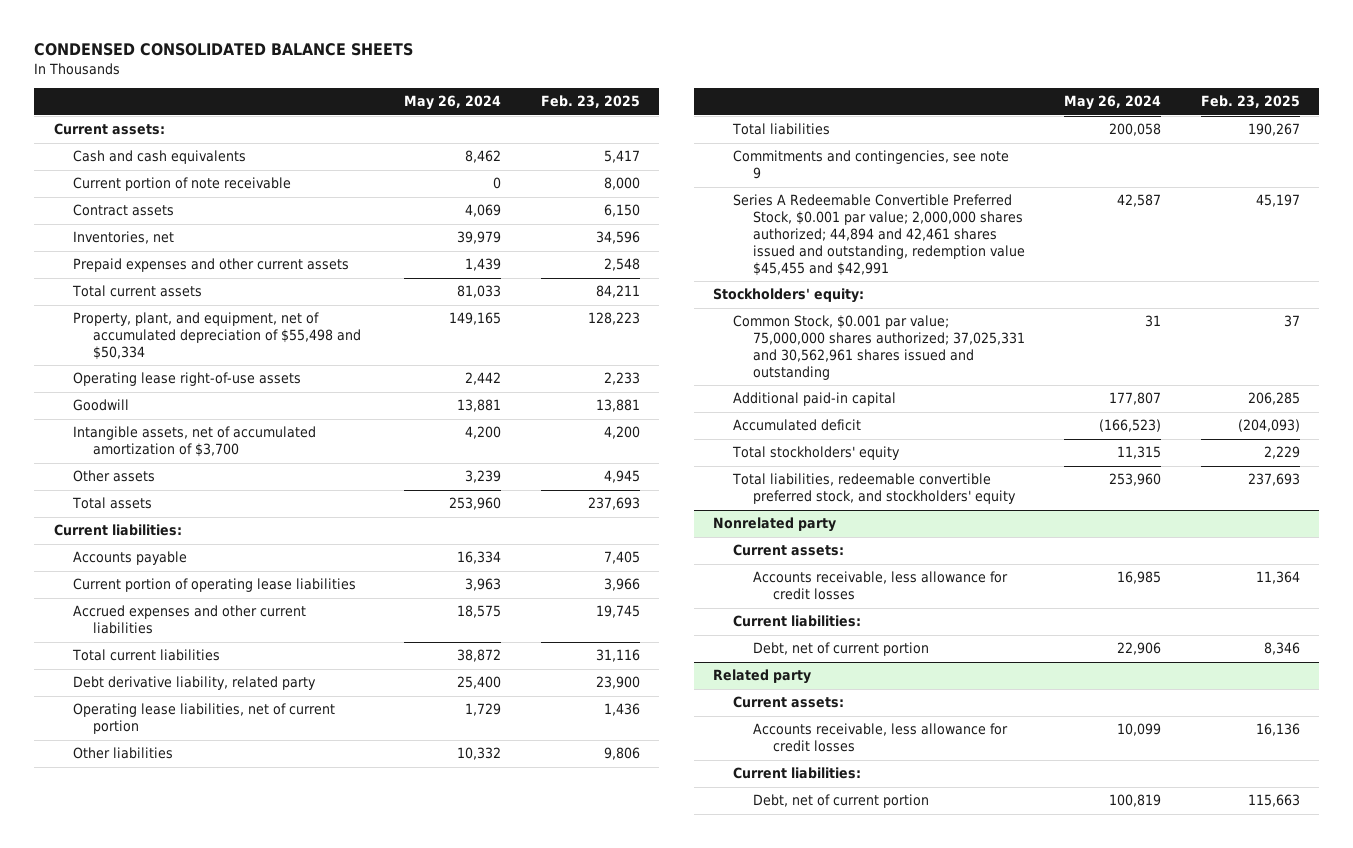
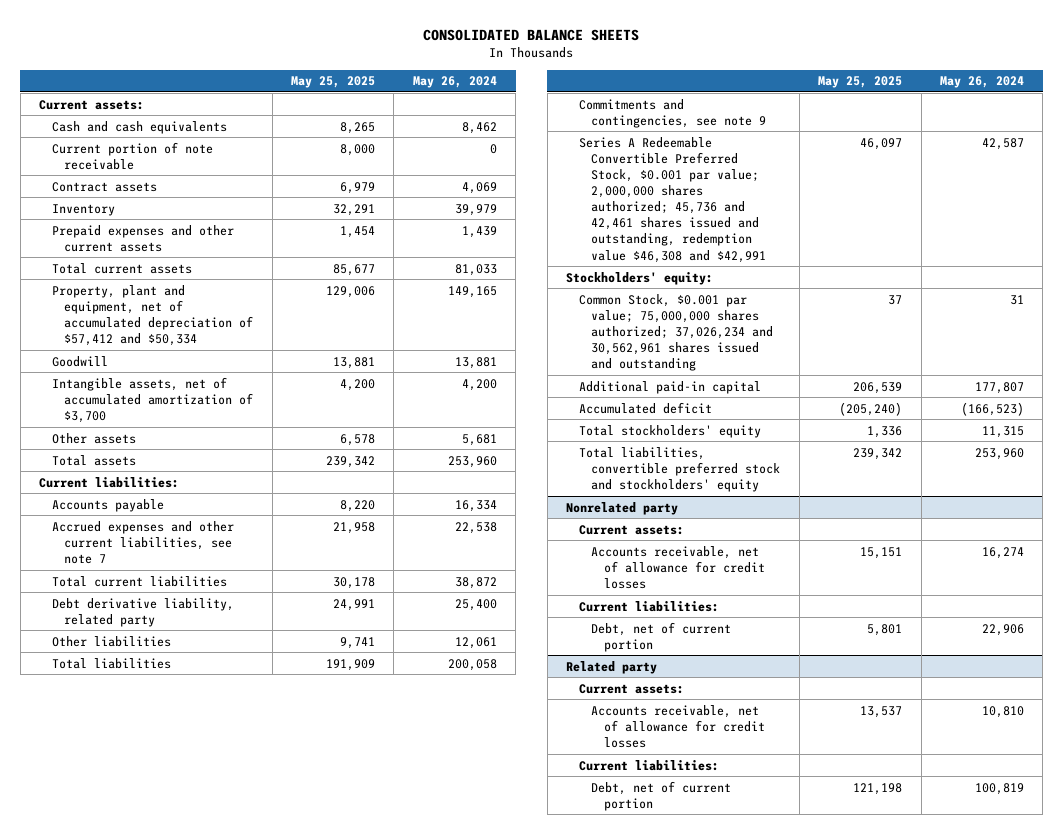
- CONDENSED CONSOLIDATED BALANCE SHEETS
+ CONSOLIDATED BALANCE SHEETS
- | May 26, 2024 | Feb. 23, 2025
+ | May 25, 2025 | May 26, 2024
- Inventories, net | 39,979 | 34,596
+ Inventory | 32,291 | 39,979
- Property, plant, and equipment, net of accumulated depreciation of $55,498 and $50,334 | 149,165 | 128,223
- Operating lease right-of-use assets | 2,442 | 2,233
+ Property, plant and equipment, net of accumulated depreciation of $57,412 and $50,334 | 129,006 | 149,165
- Other assets | 3,239 | 4,945
+ Other assets | 6,578 | 5,681
- Current portion of operating lease liabilities | 3,963 | 3,966
- Accrued expenses and other current liabilities | 18,575 | 19,745
+ Accrued expenses and other current liabilities, see note 7 | 21,958 | 22,538
- Operating lease liabilities, net of current portion | 1,729 | 1,436
- Other liabilities | 10,332 | 9,806
+ Other liabilities | 9,741 | 12,061
- Series A Redeemable Convertible Preferred Stock, $0.001 par value; 2,000,000 shares authorized; 44,894 and 42,461 shares issued and outstanding, redemption value $45,455 and $42,991 | 42,587 | 45,197
+ Series A Redeemable Convertible Preferred Stock, $0.001 par value; 2,000,000 shares authorized; 45,736 and 42,461 shares issued and outstanding, redemption value $46,308 and $42,991 | 46,097 | 42,587
- Common Stock, $0.001 par value; 75,000,000 shares authorized; 37,025,331 and 30,562,961 shares issued and outstanding | 31 | 37
+ Common Stock, $0.001 par value; 75,000,000 shares authorized; 37,026,234 and 30,562,961 shares issued and outstanding | 37 | 31
- Total liabilities, redeemable convertible preferred stock, and stockholders' equity | 253,960 | 237,693
+ Total liabilities, convertible preferred stock and stockholders' equity | 239,342 | 253,960
@ Nonrelated party
- Accounts receivable, less allowance for credit losses | 16,985 | 11,364
+ Accounts receivable, net of allowance for credit losses | 15,151 | 16,274
@ Related party
- Accounts receivable, less allowance for credit losses | 10,099 | 16,136
+ Accounts receivable, net of allowance for credit losses | 13,537 | 10,810

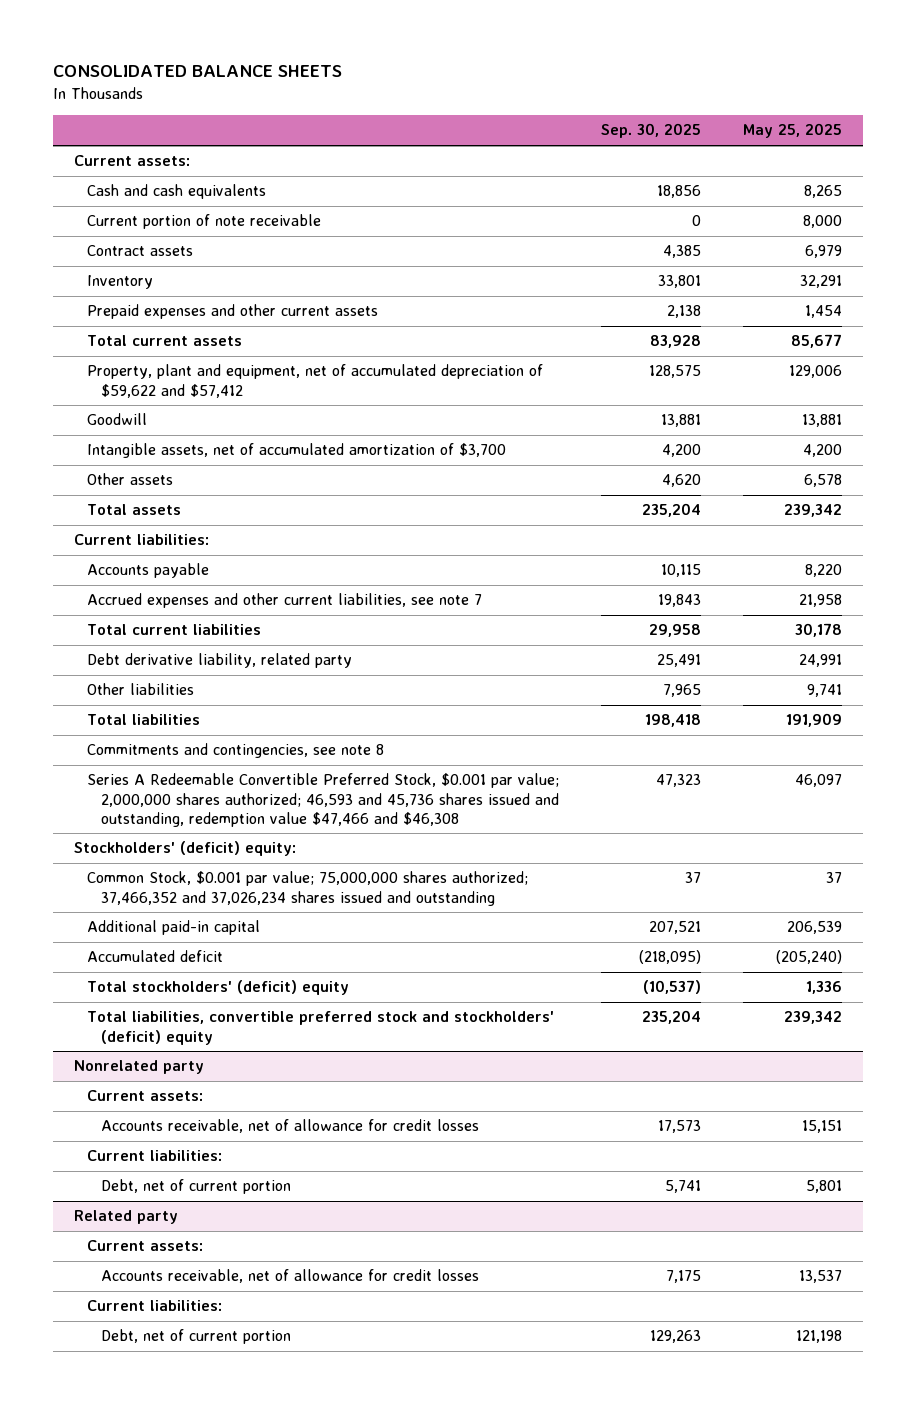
- | May 25, 2025 | May 26, 2024
+ | Sep. 30, 2025 | May 25, 2025
- Property, plant and equipment, net of accumulated depreciation of $57,412 and $50,334 | 129,006 | 149,165
+ Property, plant and equipment, net of accumulated depreciation of $59,622 and $57,412 | 128,575 | 129,006
- Commitments and contingencies, see note 9
- Series A Redeemable Convertible Preferred Stock, $0.001 par value; 2,000,000 shares authorized; 45,736 and 42,461 shares issued and outstanding, redemption value $46,308 and $42,991 | 46,097 | 42,587
- Stockholders' equity:
- Common Stock, $0.001 par value; 75,000,000 shares authorized; 37,026,234 and 30,562,961 shares issued and outstanding | 37 | 31
+ Commitments and contingencies, see note 8
+ Series A Redeemable Convertible Preferred Stock, $0.001 par value; 2,000,000 shares authorized; 46,593 and 45,736 shares issued and outstanding, redemption value $47,466 and $46,308 | 47,323 | 46,097
+ Stockholders' (deficit) equity:
+ Common Stock, $0.001 par value; 75,000,000 shares authorized; 37,466,352 and 37,026,234 shares issued and outstanding | 37 | 37
- Total stockholders' equity | 1,336 | 11,315
- Total liabilities, convertible preferred stock and stockholders' equity | 239,342 | 253,960
+ Total stockholders' (deficit) equity | (10,537) | 1,336
+ Total liabilities, convertible preferred stock and stockholders' (deficit) equity | 235,204 | 239,342

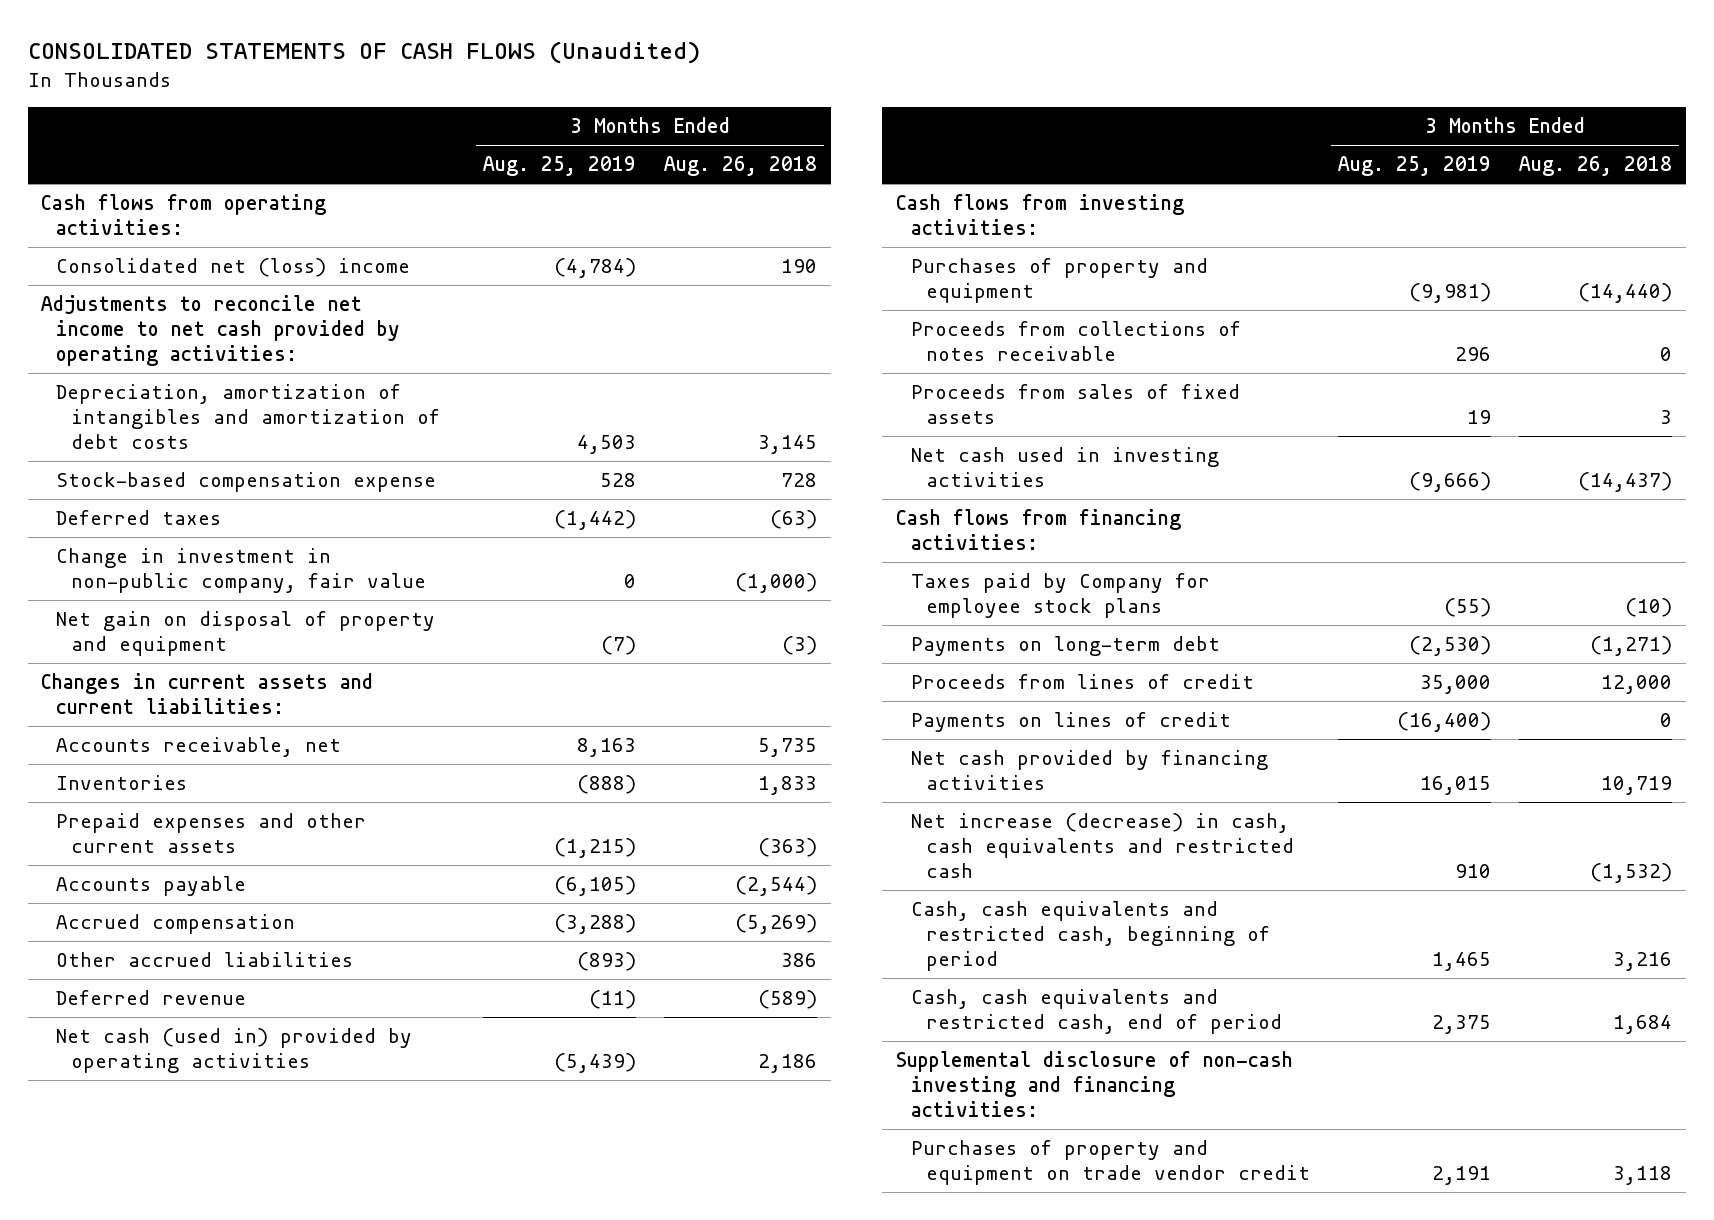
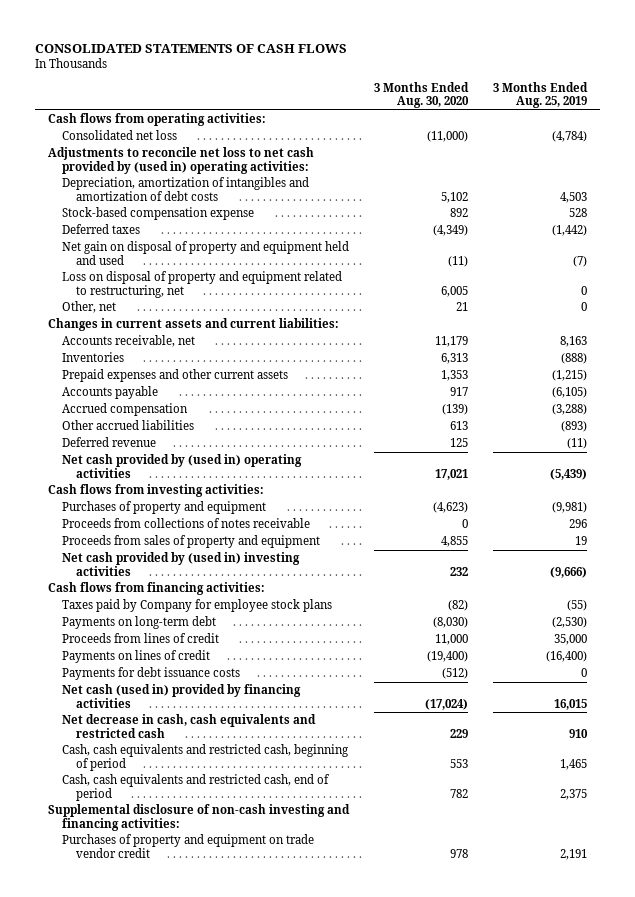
- CONSOLIDATED STATEMENTS OF CASH FLOWS (Unaudited)
+ CONSOLIDATED STATEMENTS OF CASH FLOWS
- | 3 Months Ended Aug. 25, 2019 | 3 Months Ended Aug. 26, 2018
+ | 3 Months Ended Aug. 30, 2020 | 3 Months Ended Aug. 25, 2019
- Consolidated net (loss) income | (4,784) | 190
- Adjustments to reconcile net income to net cash provided by operating activities:
+ Consolidated net loss | (11,000) | (4,784)
+ Adjustments to reconcile net loss to net cash provided by (used in) operating activities:
- Change in investment in non-public company, fair value | 0 | (1,000)
- Net gain on disposal of property and equipment | (7) | (3)
+ Net gain on disposal of property and equipment held and used | (11) | (7)
+ Loss on disposal of property and equipment related to restructuring, net | 6,005 | 0
+ Other, net | 21 | 0
- Net cash (used in) provided by operating activities | (5,439) | 2,186
+ Net cash provided by (used in) operating activities | 17,021 | (5,439)
- Proceeds from sales of fixed assets | 19 | 3
- Net cash used in investing activities | (9,666) | (14,437)
+ Proceeds from sales of property and equipment | 4,855 | 19
+ Net cash provided by (used in) investing activities | 232 | (9,666)
- Net cash provided by financing activities | 16,015 | 10,719
- Net increase (decrease) in cash, cash equivalents and restricted cash | 910 | (1,532)
+ Payments for debt issuance costs | (512) | 0
+ Net cash (used in) provided by financing activities | (17,024) | 16,015
+ Net decrease in cash, cash equivalents and restricted cash | 229 | 910

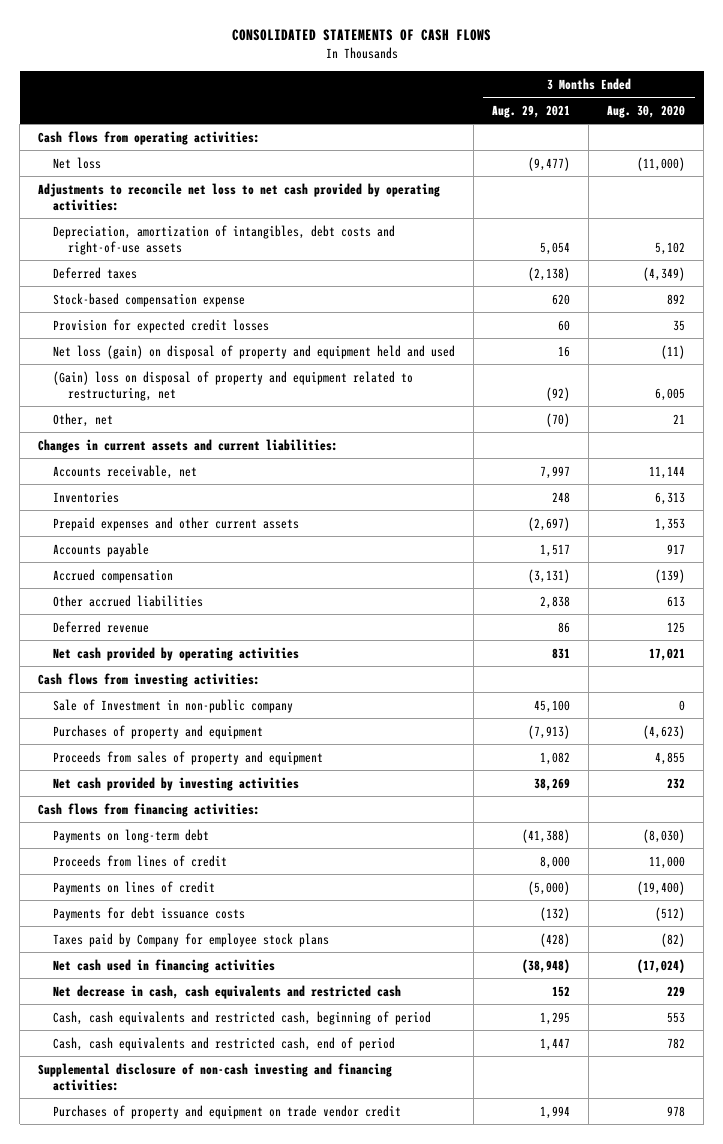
- | 3 Months Ended Aug. 30, 2020 | 3 Months Ended Aug. 25, 2019
+ | 3 Months Ended Aug. 29, 2021 | 3 Months Ended Aug. 30, 2020
- Consolidated net loss | (11,000) | (4,784)
- Adjustments to reconcile net loss to net cash provided by (used in) operating activities:
- Depreciation, amortization of intangibles and amortization of debt costs | 5,102 | 4,503
+ Net loss | (9,477) | (11,000)
+ Adjustments to reconcile net loss to net cash provided by operating activities:
+ Depreciation, amortization of intangibles, debt costs and right-of-use assets | 5,054 | 5,102
- Net gain on disposal of property and equipment held and used | (11) | (7)
- Loss on disposal of property and equipment related to restructuring, net | 6,005 | 0
moved down: Stock-based compensation expense | 620 | 892
+ Provision for expected credit losses | 60 | 35
+ Net loss (gain) on disposal of property and equipment held and used | 16 | (11)
+ (Gain) loss on disposal of property and equipment related to restructuring, net | (92) | 6,005
- Accounts receivable, net | 11,179 | 8,163
+ Accounts receivable, net | 7,997 | 11,144
- Net cash provided by (used in) operating activities | 17,021 | (5,439)
+ Net cash provided by operating activities | 831 | 17,021
+ Sale of Investment in non-public company | 45,100 | 0
- Proceeds from collections of notes receivable | 0 | 296
- Net cash provided by (used in) investing activities | 232 | (9,666)
+ Net cash provided by investing activities | 38,269 | 232
- Net cash (used in) provided by financing activities | (17,024) | 16,015
moved down: Taxes paid by Company for employee stock plans | (428) | (82)
+ Net cash used in financing activities | (38,948) | (17,024)

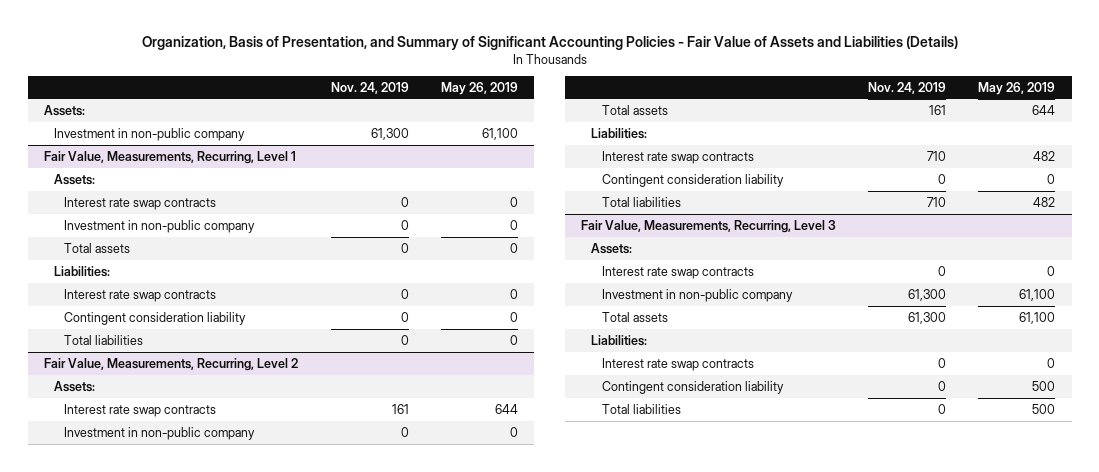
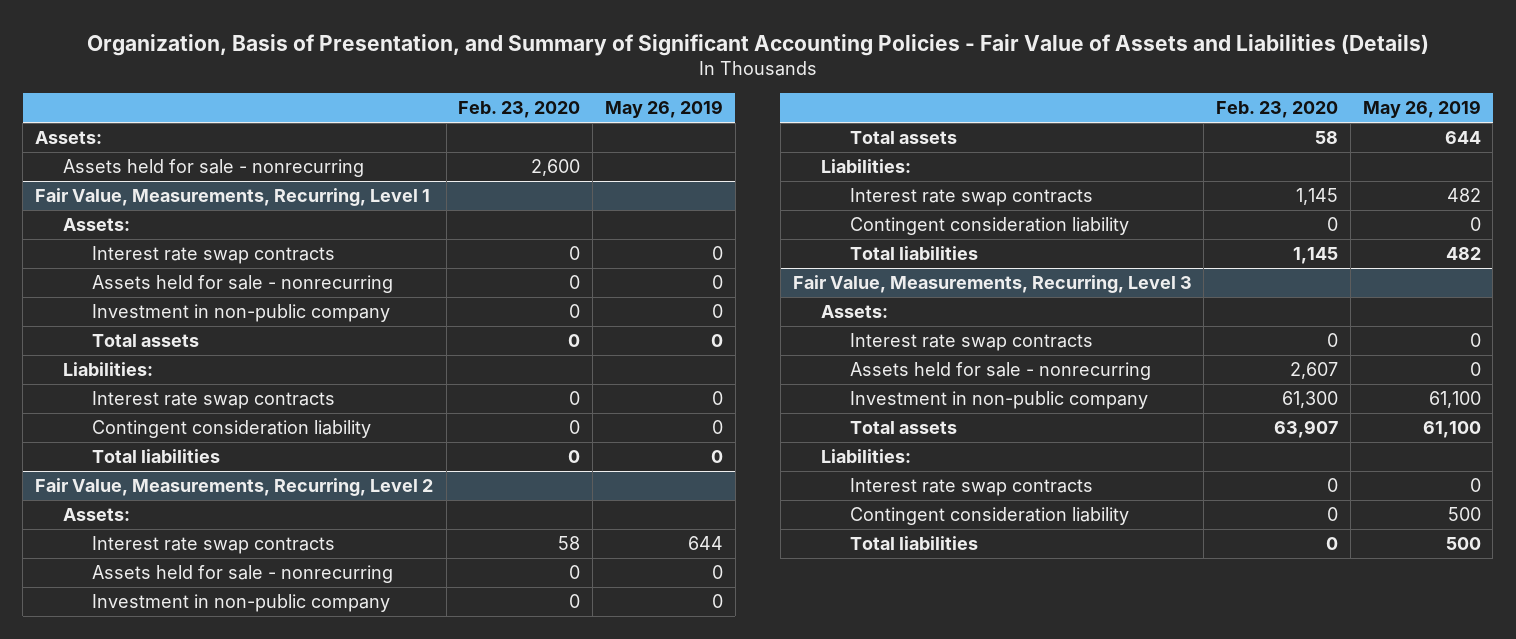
- | Nov. 24, 2019 | May 26, 2019
+ | Feb. 23, 2020 | May 26, 2019
- Investment in non-public company | 61,300 | 61,100
+ Assets held for sale - nonrecurring | 2,600 |
@ Fair Value, Measurements, Recurring, Level 1
+ Assets held for sale - nonrecurring | 0 | 0
@ Fair Value, Measurements, Recurring, Level 2
+ Assets held for sale - nonrecurring | 0 | 0
@ Fair Value, Measurements, Recurring, Level 3
+ Assets held for sale - nonrecurring | 2,607 | 0

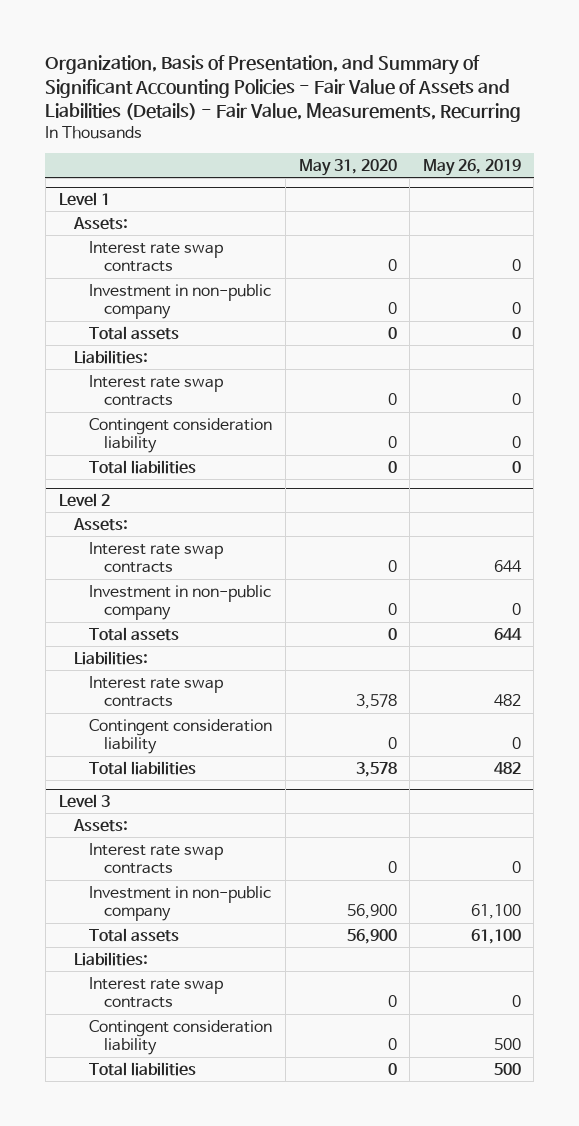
- Organization, Basis of Presentation, and Summary of Significant Accounting Policies - Fair Value of Assets and Liabilities (Details)
+ Organization, Basis of Presentation, and Summary of Significant Accounting Policies - Fair Value of Assets and Liabilities (Details) - Fair Value, Measurements, Recurring
- | Feb. 23, 2020 | May 26, 2019
+ | May 31, 2020 | May 26, 2019
- Assets:
- Assets held for sale - nonrecurring | 2,600 |
- Fair Value, Measurements, Recurring, Level 1
+ Level 1
- Assets held for sale - nonrecurring | 0 | 0
- Fair Value, Measurements, Recurring, Level 2
+ Level 2
- Assets held for sale - nonrecurring | 0 | 0
- Fair Value, Measurements, Recurring, Level 3
+ Level 3
- Assets held for sale - nonrecurring | 2,607 | 0

